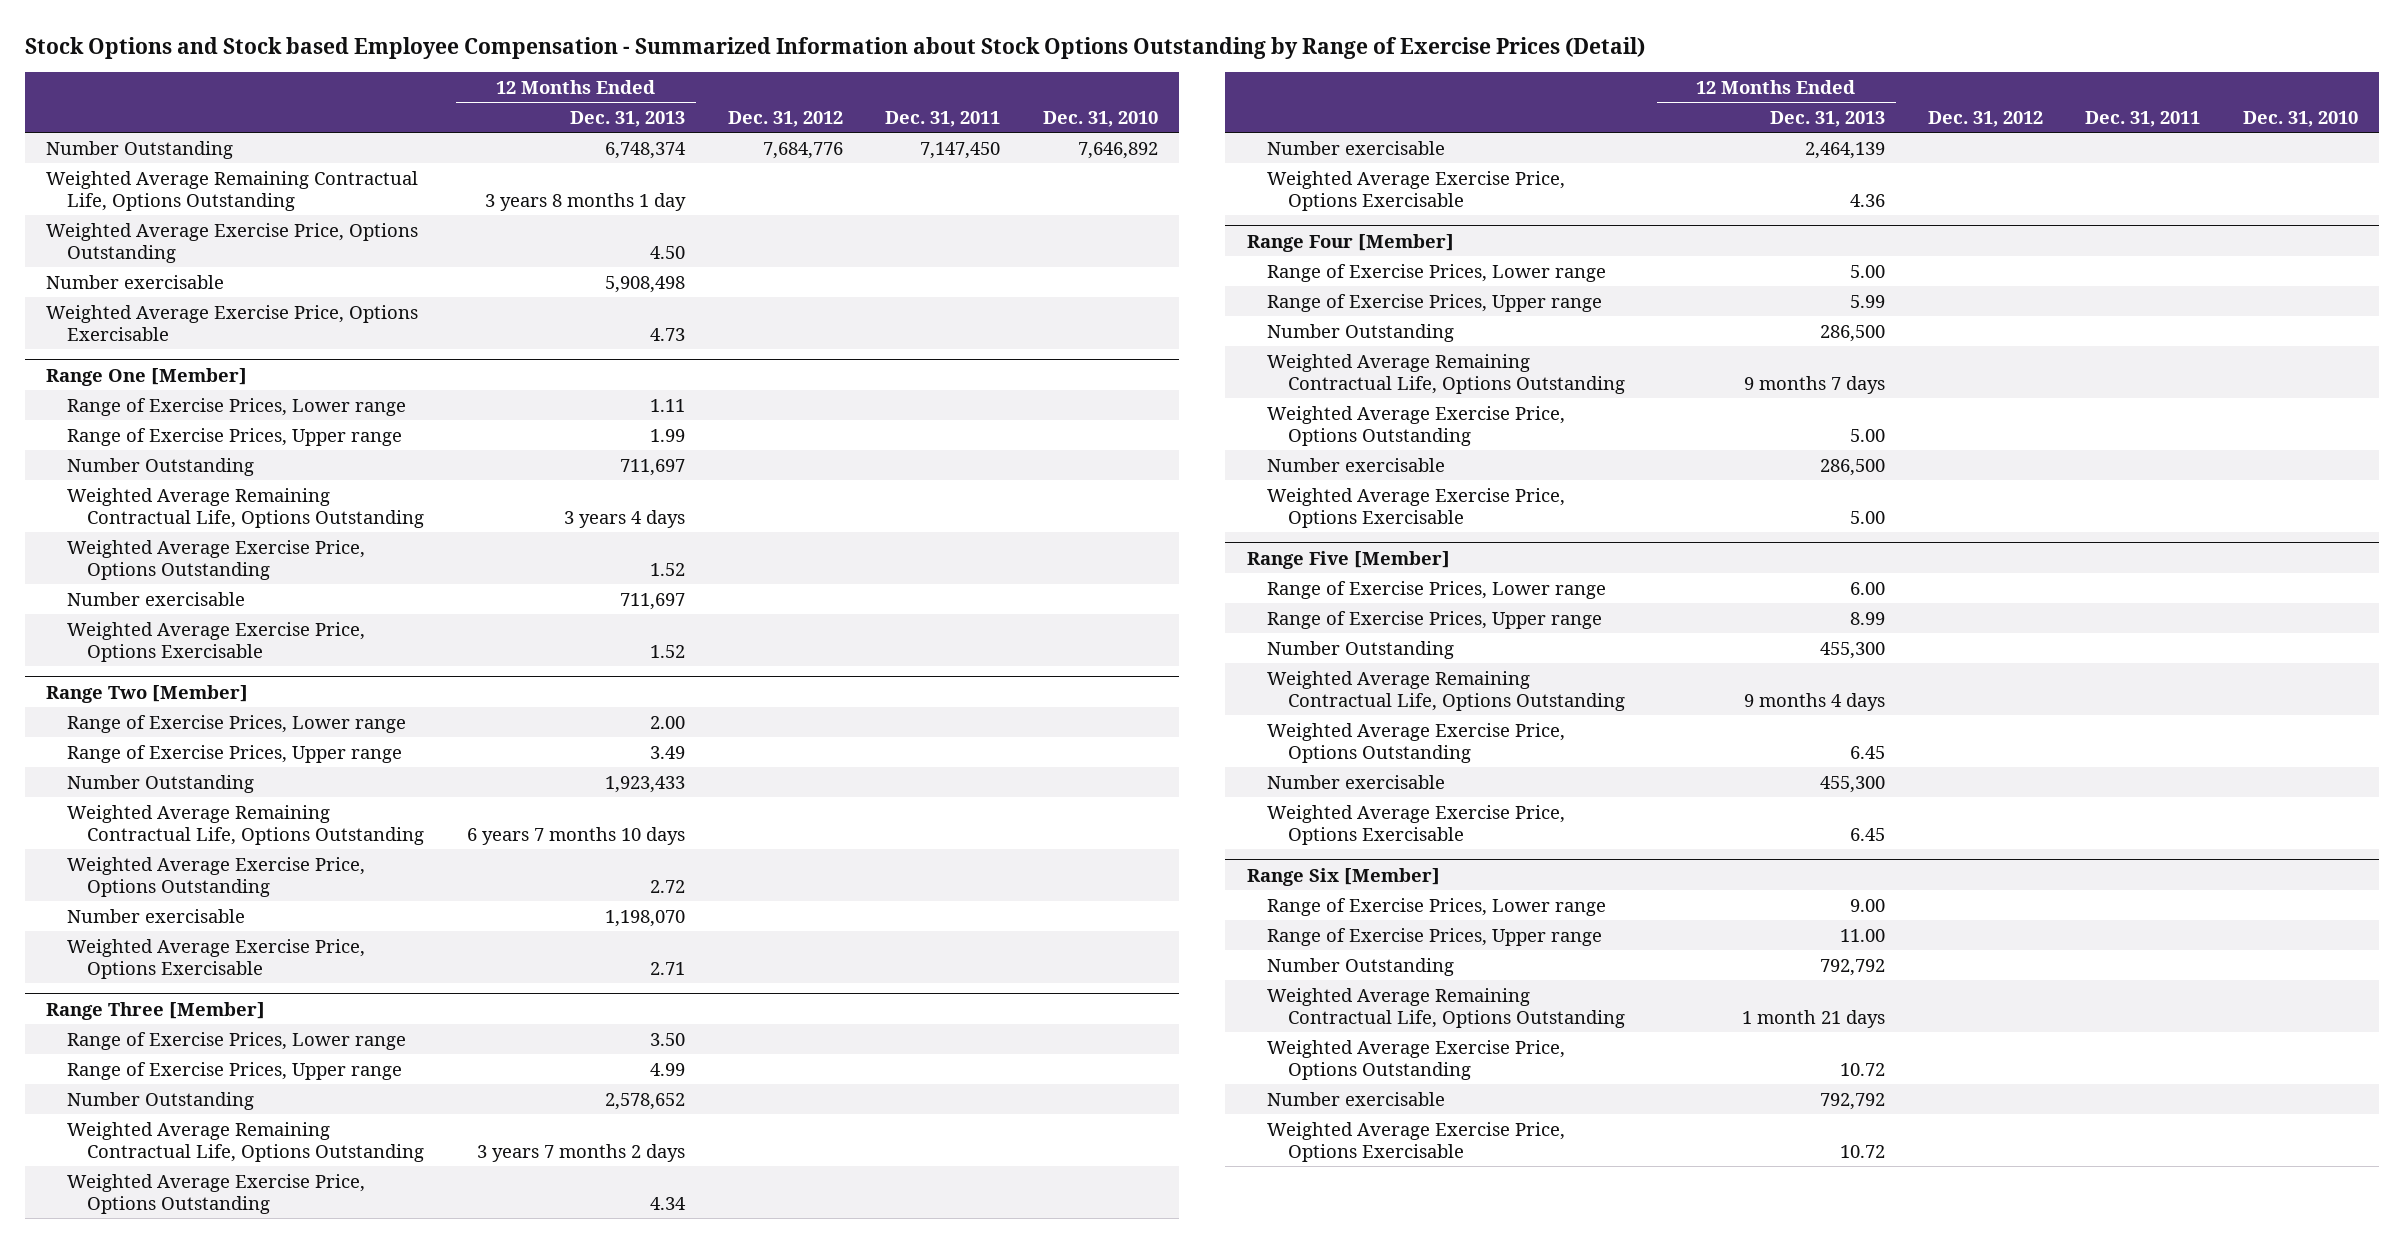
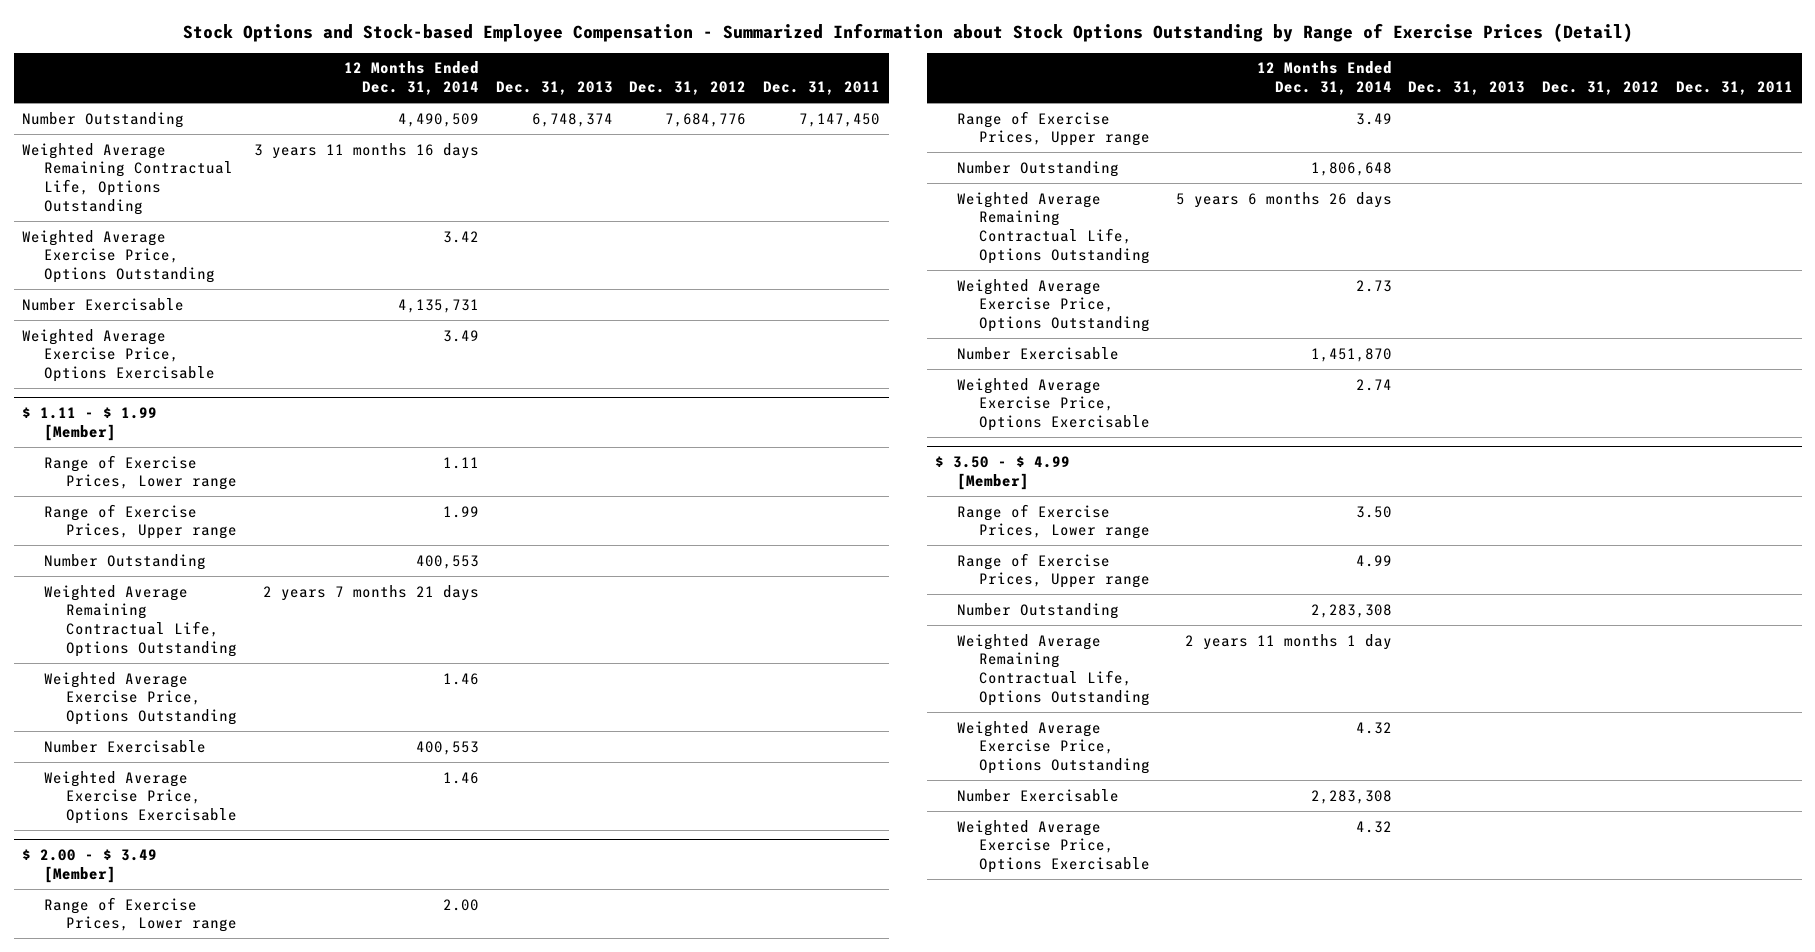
- Stock Options and Stock based Employee Compensation - Summarized Information about Stock Options Outstanding by Range of Exercise Prices (Detail)
+ Stock Options and Stock-based Employee Compensation - Summarized Information about Stock Options Outstanding by Range of Exercise Prices (Detail)
- | 12 Months Ended Dec. 31, 2013 | Dec. 31, 2012 | Dec. 31, 2011 | Dec. 31, 2010
+ | 12 Months Ended Dec. 31, 2014 | Dec. 31, 2013 | Dec. 31, 2012 | Dec. 31, 2011
- Number exercisable | 5,908,498 | | |
+ Number Exercisable | 4,135,731 | | |
- Range One [Member]
- Range of Exercise Prices, Lower range | 1.11 | | |
- Range of Exercise Prices, Upper range | 1.99 | | |
- Number Outstanding | 711,697 | | |
- Weighted Average Remaining Contractual Life, Options Outstanding | 3 years 4 days | | |
- Weighted Average Exercise Price, Options Outstanding | 1.52 | | |
- Number exercisable | 711,697 | | |
- Weighted Average Exercise Price, Options Exercisable | 1.52 | | |
- Range Two [Member]
- Range of Exercise Prices, Lower range | 2.00 | | |
- Range of Exercise Prices, Upper range | 3.49 | | |
- Number Outstanding | 1,923,433 | | |
- Weighted Average Remaining Contractual Life, Options Outstanding | 6 years 7 months 10 days | | |
- Weighted Average Exercise Price, Options Outstanding | 2.72 | | |
- Number exercisable | 1,198,070 | | |
- Weighted Average Exercise Price, Options Exercisable | 2.71 | | |
- Range Three [Member]
- Range of Exercise Prices, Lower range | 3.50 | | |
- Range of Exercise Prices, Upper range | 4.99 | | |
- Number Outstanding | 2,578,652 | | |
- Weighted Average Remaining Contractual Life, Options Outstanding | 3 years 7 months 2 days | | |
- Weighted Average Exercise Price, Options Outstanding | 4.34 | | |
- Number exercisable | 2,464,139 | | |
- Weighted Average Exercise Price, Options Exercisable | 4.36 | | |
- Range Four [Member]
- Range of Exercise Prices, Lower range | 5.00 | | |
- Range of Exercise Prices, Upper range | 5.99 | | |
- Number Outstanding | 286,500 | | |
- Weighted Average Remaining Contractual Life, Options Outstanding | 9 months 7 days | | |
- Weighted Average Exercise Price, Options Outstanding | 5.00 | | |
- Number exercisable | 286,500 | | |
- Weighted Average Exercise Price, Options Exercisable | 5.00 | | |
- Range Five [Member]
- Range of Exercise Prices, Lower range | 6.00 | | |
- Range of Exercise Prices, Upper range | 8.99 | | |
- Number Outstanding | 455,300 | | |
- Weighted Average Remaining Contractual Life, Options Outstanding | 9 months 4 days | | |
- Weighted Average Exercise Price, Options Outstanding | 6.45 | | |
- Number exercisable | 455,300 | | |
- Weighted Average Exercise Price, Options Exercisable | 6.45 | | |
- Range Six [Member]
- Range of Exercise Prices, Lower range | 9.00 | | |
- Range of Exercise Prices, Upper range | 11.00 | | |
- Number Outstanding | 792,792 | | |
- Weighted Average Remaining Contractual Life, Options Outstanding | 1 month 21 days | | |
- Weighted Average Exercise Price, Options Outstanding | 10.72 | | |
- Number exercisable | 792,792 | | |
- Weighted Average Exercise Price, Options Exercisable | 10.72 | | |
+ $ 1.11 - $ 1.99 [Member]
+ Range of Exercise Prices, Lower range | 1.11 | | |
+ Range of Exercise Prices, Upper range | 1.99 | | |
+ Number Outstanding | 400,553 | | |
+ Weighted Average Remaining Contractual Life, Options Outstanding | 2 years 7 months 21 days | | |
+ Weighted Average Exercise Price, Options Outstanding | 1.46 | | |
+ Number Exercisable | 400,553 | | |
+ Weighted Average Exercise Price, Options Exercisable | 1.46 | | |
+ $ 2.00 - $ 3.49 [Member]
+ Range of Exercise Prices, Lower range | 2.00 | | |
+ Range of Exercise Prices, Upper range | 3.49 | | |
+ Number Outstanding | 1,806,648 | | |
+ Weighted Average Remaining Contractual Life, Options Outstanding | 5 years 6 months 26 days | | |
+ Weighted Average Exercise Price, Options Outstanding | 2.73 | | |
+ Number Exercisable | 1,451,870 | | |
+ Weighted Average Exercise Price, Options Exercisable | 2.74 | | |
+ $ 3.50 - $ 4.99 [Member]
+ Range of Exercise Prices, Lower range | 3.50 | | |
+ Range of Exercise Prices, Upper range | 4.99 | | |
+ Number Outstanding | 2,283,308 | | |
+ Weighted Average Remaining Contractual Life, Options Outstanding | 2 years 11 months 1 day | | |
+ Weighted Average Exercise Price, Options Outstanding | 4.32 | | |
+ Number Exercisable | 2,283,308 | | |
+ Weighted Average Exercise Price, Options Exercisable | 4.32 | | |

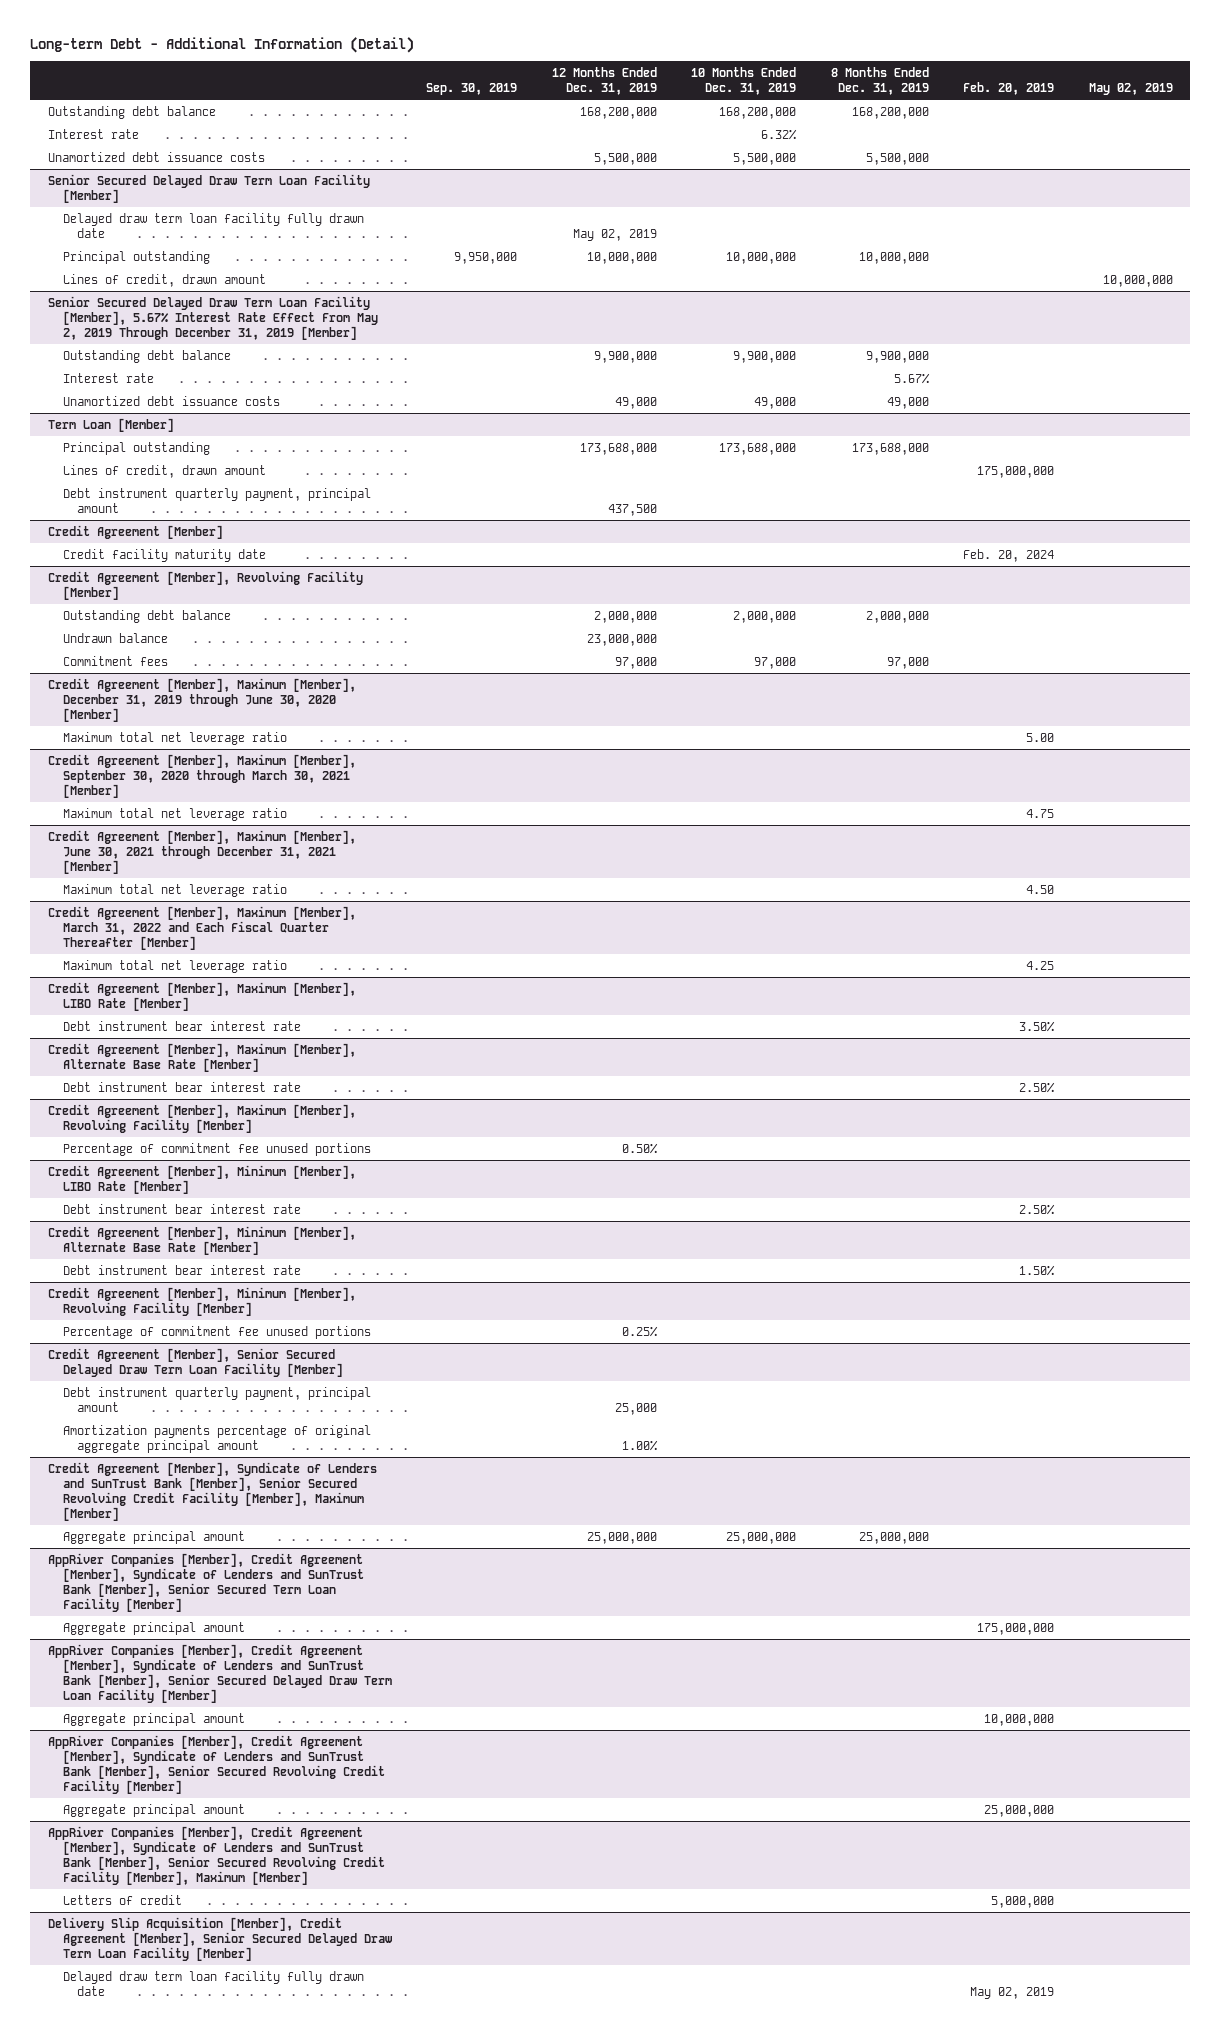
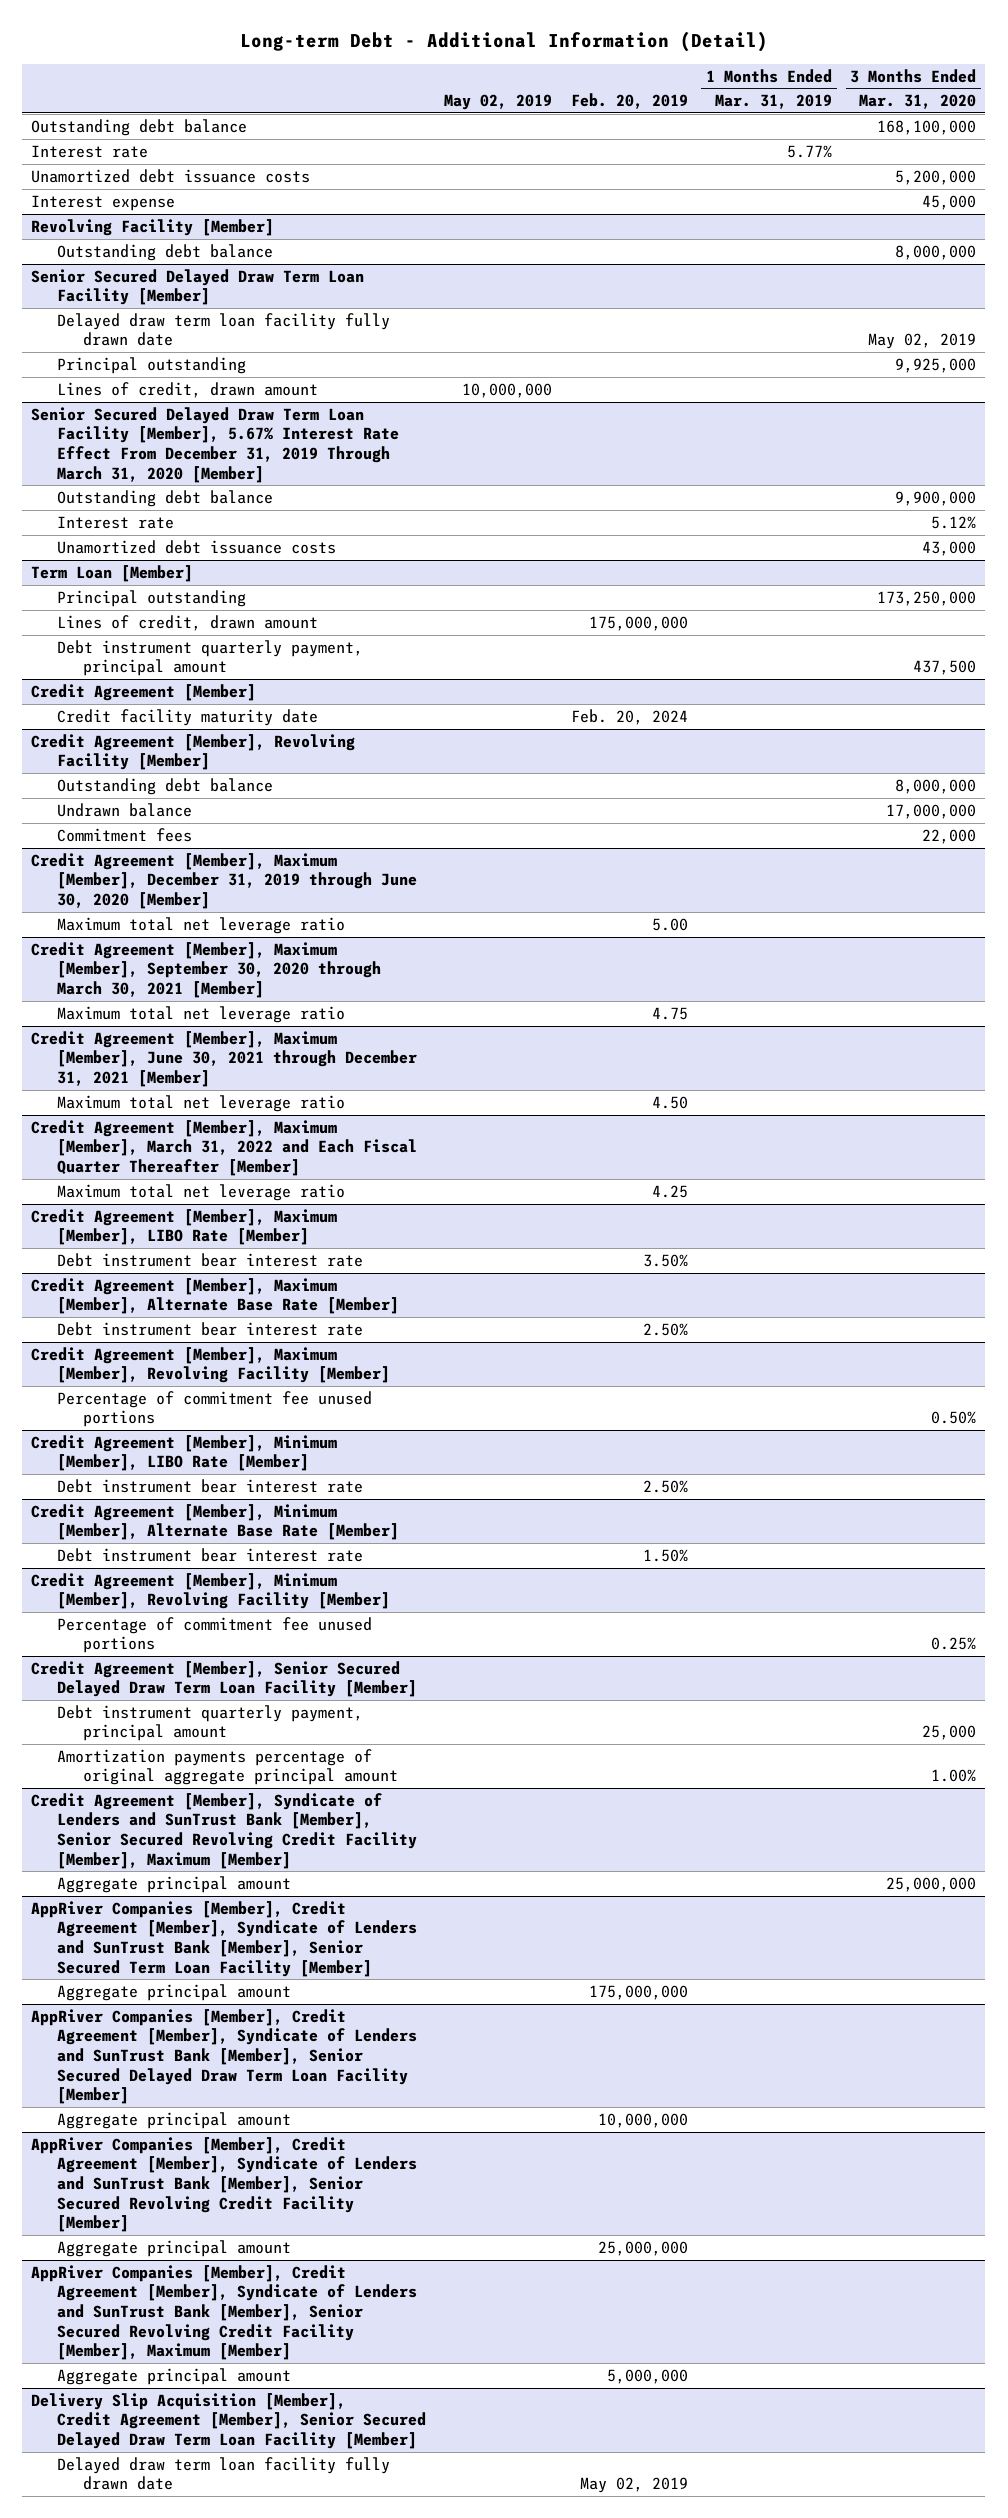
- | Sep. 30, 2019 | 12 Months Ended Dec. 31, 2019 | 10 Months Ended Dec. 31, 2019 | 8 Months Ended Dec. 31, 2019 | Feb. 20, 2019 | May 02, 2019
+ | May 02, 2019 | Feb. 20, 2019 | 1 Months Ended Mar. 31, 2019 | 3 Months Ended Mar. 31, 2020
+ Interest expense | | | | 45,000
+ Revolving Facility [Member]
+ Outstanding debt balance | | | | 8,000,000
- Senior Secured Delayed Draw Term Loan Facility [Member], 5.67% Interest Rate Effect From May 2, 2019 Through December 31, 2019 [Member]
+ Senior Secured Delayed Draw Term Loan Facility [Member], 5.67% Interest Rate Effect From December 31, 2019 Through March 31, 2020 [Member]
@ AppRiver Companies [Member], Credit Agreement [Member], Syndicate of Lenders and SunTrust Bank [Member], Senior Secured Revolving Credit Facility [Member], Maximum [Member]
- Letters of credit | | | | | 5,000,000 |
+ Aggregate principal amount | | 5,000,000 | |

